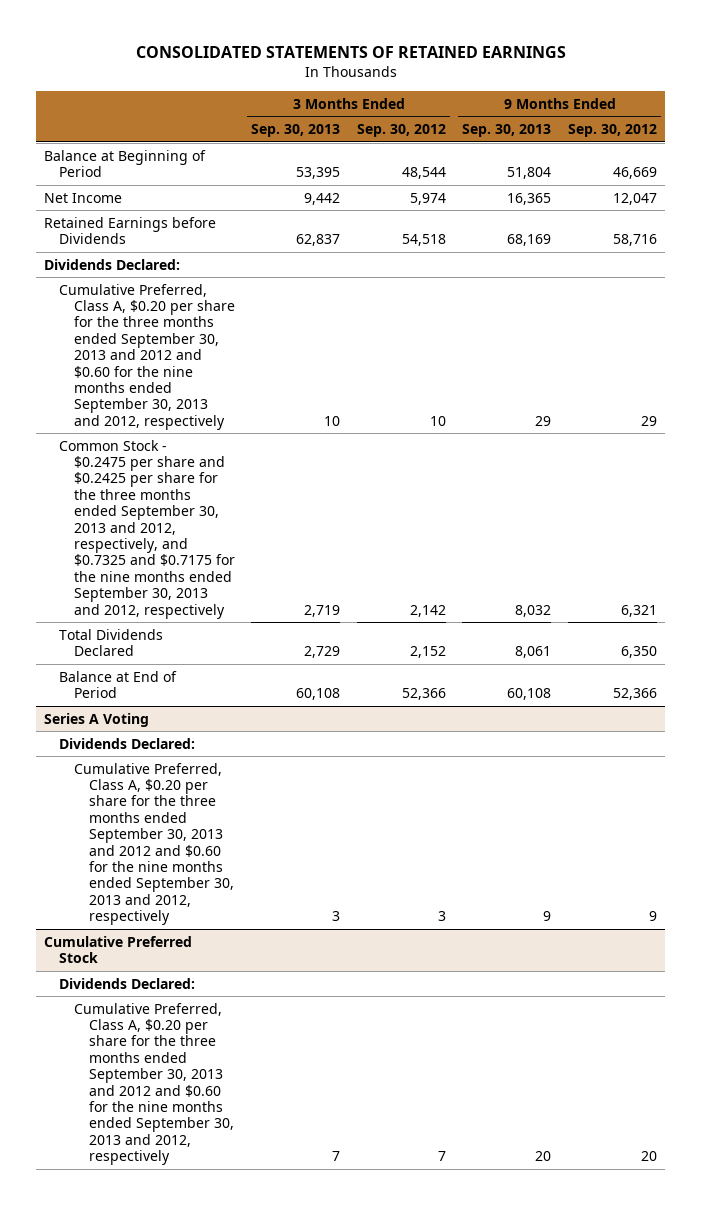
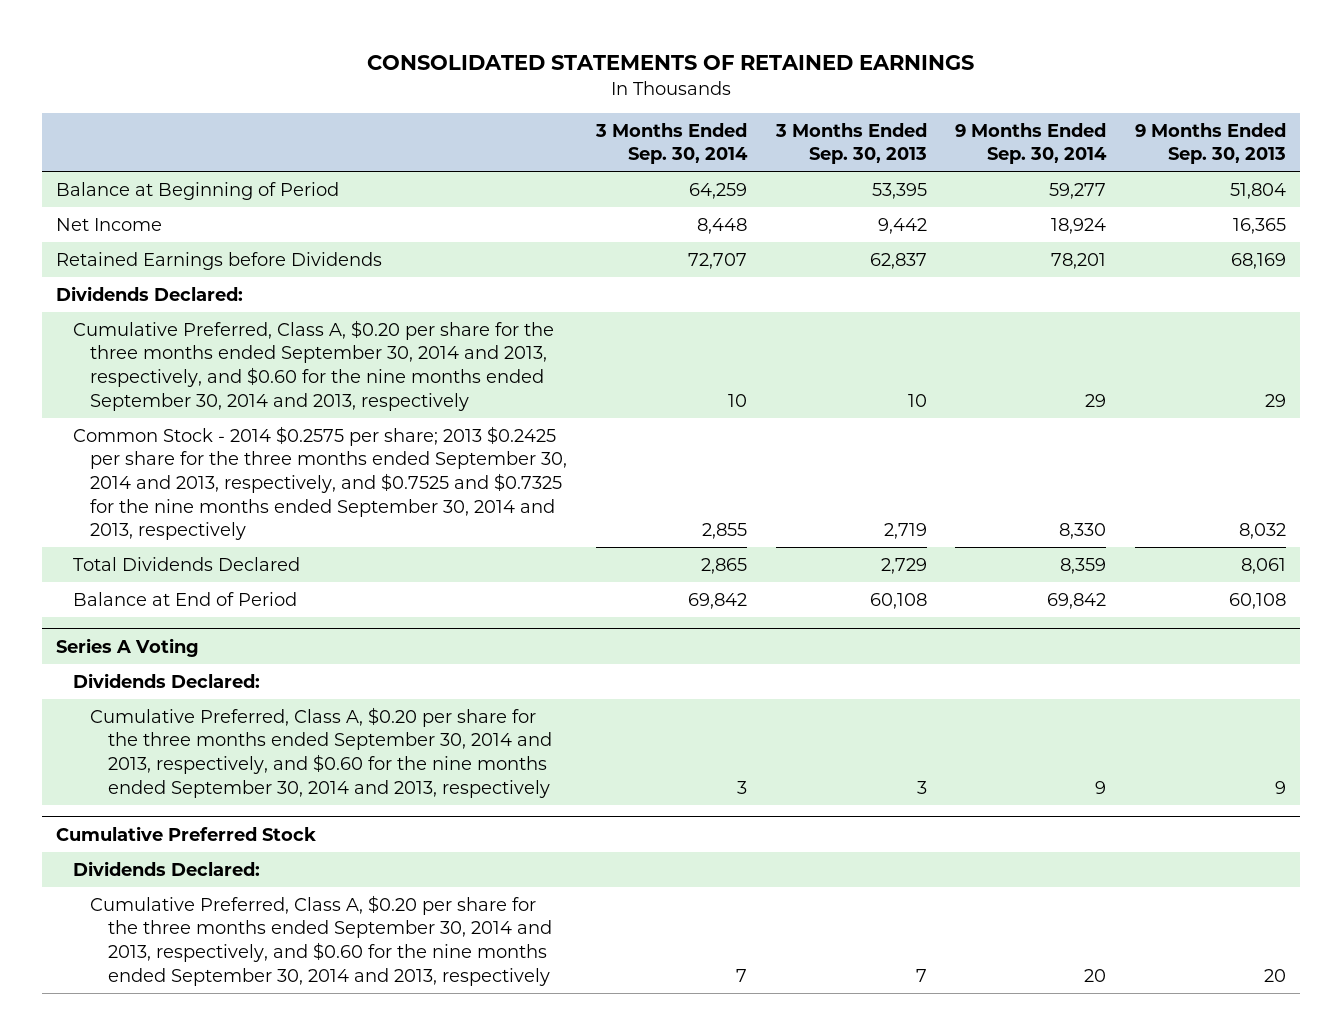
- | 3 Months Ended Sep. 30, 2013 | 3 Months Ended Sep. 30, 2012 | 9 Months Ended Sep. 30, 2013 | 9 Months Ended Sep. 30, 2012
+ | 3 Months Ended Sep. 30, 2014 | 3 Months Ended Sep. 30, 2013 | 9 Months Ended Sep. 30, 2014 | 9 Months Ended Sep. 30, 2013
- Cumulative Preferred, Class A, $0.20 per share for the three months ended September 30, 2013 and 2012 and $0.60 for the nine months ended September 30, 2013 and 2012, respectively | 10 | 10 | 29 | 29
- Common Stock - $0.2475 per share and $0.2425 per share for the three months ended September 30, 2013 and 2012, respectively, and $0.7325 and $0.7175 for the nine months ended September 30, 2013 and 2012, respectively | 2,719 | 2,142 | 8,032 | 6,321
+ Cumulative Preferred, Class A, $0.20 per share for the three months ended September 30, 2014 and 2013, respectively, and $0.60 for the nine months ended September 30, 2014 and 2013, respectively | 10 | 10 | 29 | 29
+ Common Stock - 2014 $0.2575 per share; 2013 $0.2425 per share for the three months ended September 30, 2014 and 2013, respectively, and $0.7525 and $0.7325 for the nine months ended September 30, 2014 and 2013, respectively | 2,855 | 2,719 | 8,330 | 8,032
@ Series A Voting
- Cumulative Preferred, Class A, $0.20 per share for the three months ended September 30, 2013 and 2012 and $0.60 for the nine months ended September 30, 2013 and 2012, respectively | 3 | 3 | 9 | 9
+ Cumulative Preferred, Class A, $0.20 per share for the three months ended September 30, 2014 and 2013, respectively, and $0.60 for the nine months ended September 30, 2014 and 2013, respectively | 3 | 3 | 9 | 9
@ Cumulative Preferred Stock
- Cumulative Preferred, Class A, $0.20 per share for the three months ended September 30, 2013 and 2012 and $0.60 for the nine months ended September 30, 2013 and 2012, respectively | 7 | 7 | 20 | 20
+ Cumulative Preferred, Class A, $0.20 per share for the three months ended September 30, 2014 and 2013, respectively, and $0.60 for the nine months ended September 30, 2014 and 2013, respectively | 7 | 7 | 20 | 20

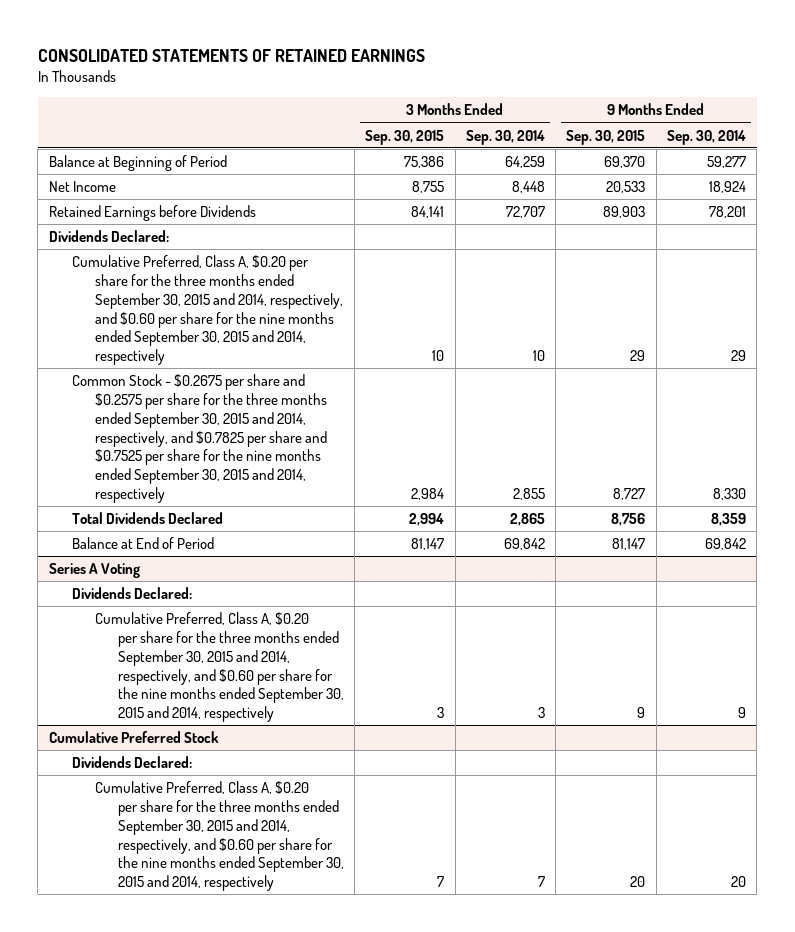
- | 3 Months Ended Sep. 30, 2014 | 3 Months Ended Sep. 30, 2013 | 9 Months Ended Sep. 30, 2014 | 9 Months Ended Sep. 30, 2013
+ | 3 Months Ended Sep. 30, 2015 | 3 Months Ended Sep. 30, 2014 | 9 Months Ended Sep. 30, 2015 | 9 Months Ended Sep. 30, 2014
- Cumulative Preferred, Class A, $0.20 per share for the three months ended September 30, 2014 and 2013, respectively, and $0.60 for the nine months ended September 30, 2014 and 2013, respectively | 10 | 10 | 29 | 29
- Common Stock - 2014 $0.2575 per share; 2013 $0.2425 per share for the three months ended September 30, 2014 and 2013, respectively, and $0.7525 and $0.7325 for the nine months ended September 30, 2014 and 2013, respectively | 2,855 | 2,719 | 8,330 | 8,032
+ Cumulative Preferred, Class A, $0.20 per share for the three months ended September 30, 2015 and 2014, respectively, and $0.60 per share for the nine months ended September 30, 2015 and 2014, respectively | 10 | 10 | 29 | 29
+ Common Stock - $0.2675 per share and $0.2575 per share for the three months ended September 30, 2015 and 2014, respectively, and $0.7825 per share and $0.7525 per share for the nine months ended September 30, 2015 and 2014, respectively | 2,984 | 2,855 | 8,727 | 8,330
@ Series A Voting
- Cumulative Preferred, Class A, $0.20 per share for the three months ended September 30, 2014 and 2013, respectively, and $0.60 for the nine months ended September 30, 2014 and 2013, respectively | 3 | 3 | 9 | 9
+ Cumulative Preferred, Class A, $0.20 per share for the three months ended September 30, 2015 and 2014, respectively, and $0.60 per share for the nine months ended September 30, 2015 and 2014, respectively | 3 | 3 | 9 | 9
@ Cumulative Preferred Stock
- Cumulative Preferred, Class A, $0.20 per share for the three months ended September 30, 2014 and 2013, respectively, and $0.60 for the nine months ended September 30, 2014 and 2013, respectively | 7 | 7 | 20 | 20
+ Cumulative Preferred, Class A, $0.20 per share for the three months ended September 30, 2015 and 2014, respectively, and $0.60 per share for the nine months ended September 30, 2015 and 2014, respectively | 7 | 7 | 20 | 20

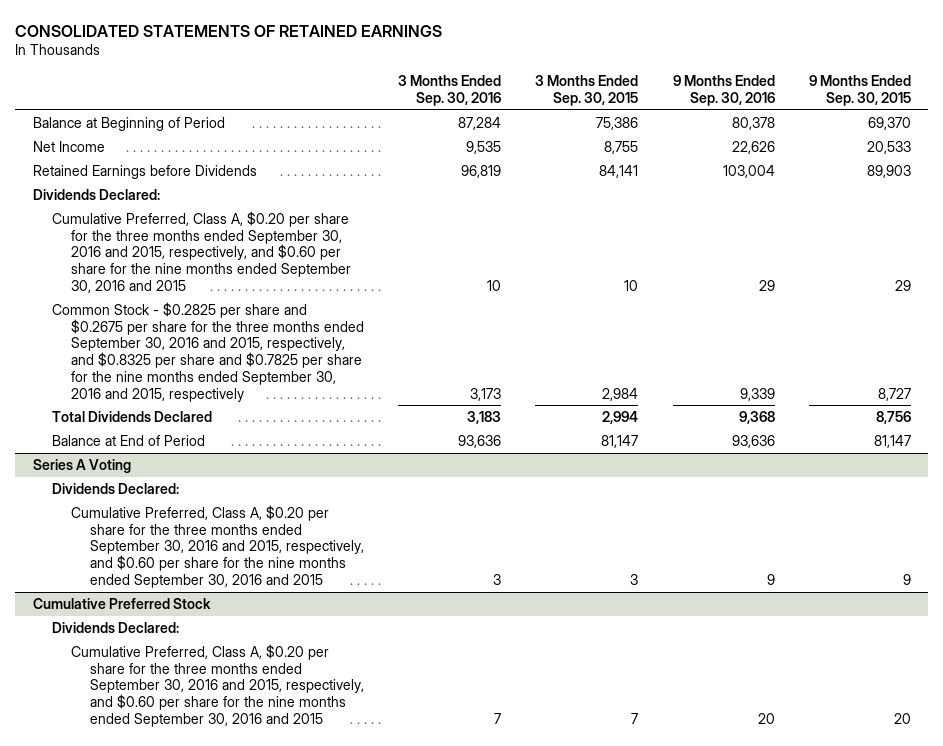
- | 3 Months Ended Sep. 30, 2015 | 3 Months Ended Sep. 30, 2014 | 9 Months Ended Sep. 30, 2015 | 9 Months Ended Sep. 30, 2014
+ | 3 Months Ended Sep. 30, 2016 | 3 Months Ended Sep. 30, 2015 | 9 Months Ended Sep. 30, 2016 | 9 Months Ended Sep. 30, 2015
- Cumulative Preferred, Class A, $0.20 per share for the three months ended September 30, 2015 and 2014, respectively, and $0.60 per share for the nine months ended September 30, 2015 and 2014, respectively | 10 | 10 | 29 | 29
- Common Stock - $0.2675 per share and $0.2575 per share for the three months ended September 30, 2015 and 2014, respectively, and $0.7825 per share and $0.7525 per share for the nine months ended September 30, 2015 and 2014, respectively | 2,984 | 2,855 | 8,727 | 8,330
+ Cumulative Preferred, Class A, $0.20 per share for the three months ended September 30, 2016 and 2015, respectively, and $0.60 per share for the nine months ended September 30, 2016 and 2015 | 10 | 10 | 29 | 29
+ Common Stock - $0.2825 per share and $0.2675 per share for the three months ended September 30, 2016 and 2015, respectively, and $0.8325 per share and $0.7825 per share for the nine months ended September 30, 2016 and 2015, respectively | 3,173 | 2,984 | 9,339 | 8,727
@ Series A Voting
- Cumulative Preferred, Class A, $0.20 per share for the three months ended September 30, 2015 and 2014, respectively, and $0.60 per share for the nine months ended September 30, 2015 and 2014, respectively | 3 | 3 | 9 | 9
+ Cumulative Preferred, Class A, $0.20 per share for the three months ended September 30, 2016 and 2015, respectively, and $0.60 per share for the nine months ended September 30, 2016 and 2015 | 3 | 3 | 9 | 9
@ Cumulative Preferred Stock
- Cumulative Preferred, Class A, $0.20 per share for the three months ended September 30, 2015 and 2014, respectively, and $0.60 per share for the nine months ended September 30, 2015 and 2014, respectively | 7 | 7 | 20 | 20
+ Cumulative Preferred, Class A, $0.20 per share for the three months ended September 30, 2016 and 2015, respectively, and $0.60 per share for the nine months ended September 30, 2016 and 2015 | 7 | 7 | 20 | 20

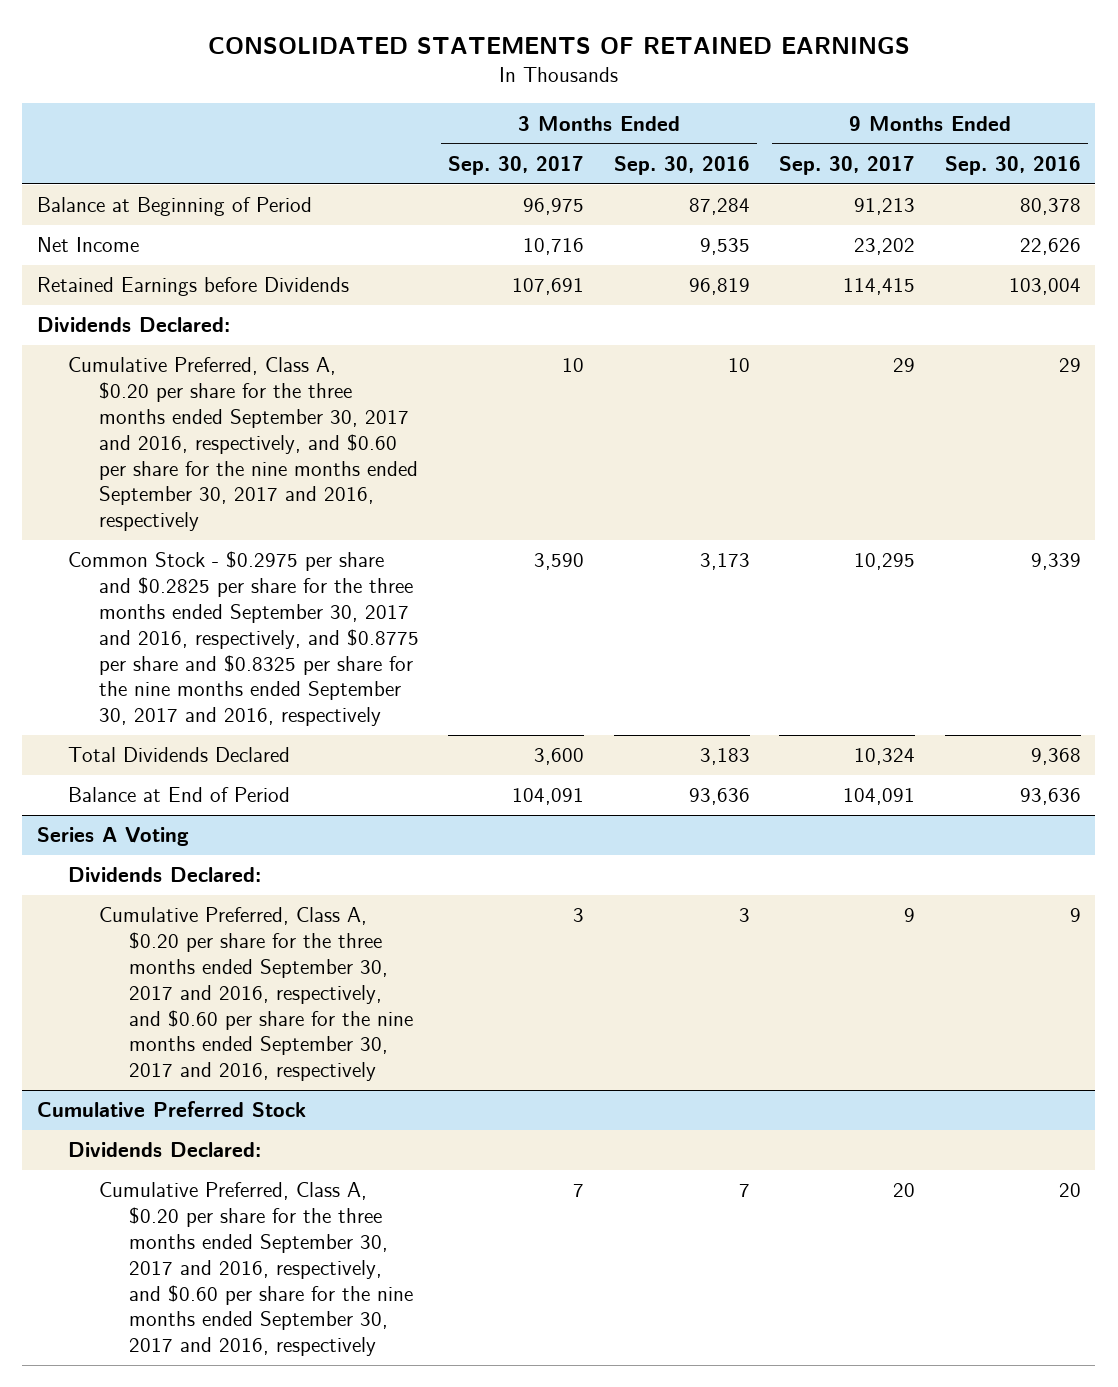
- | 3 Months Ended Sep. 30, 2016 | 3 Months Ended Sep. 30, 2015 | 9 Months Ended Sep. 30, 2016 | 9 Months Ended Sep. 30, 2015
+ | 3 Months Ended Sep. 30, 2017 | 3 Months Ended Sep. 30, 2016 | 9 Months Ended Sep. 30, 2017 | 9 Months Ended Sep. 30, 2016
- Cumulative Preferred, Class A, $0.20 per share for the three months ended September 30, 2016 and 2015, respectively, and $0.60 per share for the nine months ended September 30, 2016 and 2015 | 10 | 10 | 29 | 29
- Common Stock - $0.2825 per share and $0.2675 per share for the three months ended September 30, 2016 and 2015, respectively, and $0.8325 per share and $0.7825 per share for the nine months ended September 30, 2016 and 2015, respectively | 3,173 | 2,984 | 9,339 | 8,727
+ Cumulative Preferred, Class A, $0.20 per share for the three months ended September 30, 2017 and 2016, respectively, and $0.60 per share for the nine months ended September 30, 2017 and 2016, respectively | 10 | 10 | 29 | 29
+ Common Stock - $0.2975 per share and $0.2825 per share for the three months ended September 30, 2017 and 2016, respectively, and $0.8775 per share and $0.8325 per share for the nine months ended September 30, 2017 and 2016, respectively | 3,590 | 3,173 | 10,295 | 9,339
@ Series A Voting
- Cumulative Preferred, Class A, $0.20 per share for the three months ended September 30, 2016 and 2015, respectively, and $0.60 per share for the nine months ended September 30, 2016 and 2015 | 3 | 3 | 9 | 9
+ Cumulative Preferred, Class A, $0.20 per share for the three months ended September 30, 2017 and 2016, respectively, and $0.60 per share for the nine months ended September 30, 2017 and 2016, respectively | 3 | 3 | 9 | 9
@ Cumulative Preferred Stock
- Cumulative Preferred, Class A, $0.20 per share for the three months ended September 30, 2016 and 2015, respectively, and $0.60 per share for the nine months ended September 30, 2016 and 2015 | 7 | 7 | 20 | 20
+ Cumulative Preferred, Class A, $0.20 per share for the three months ended September 30, 2017 and 2016, respectively, and $0.60 per share for the nine months ended September 30, 2017 and 2016, respectively | 7 | 7 | 20 | 20

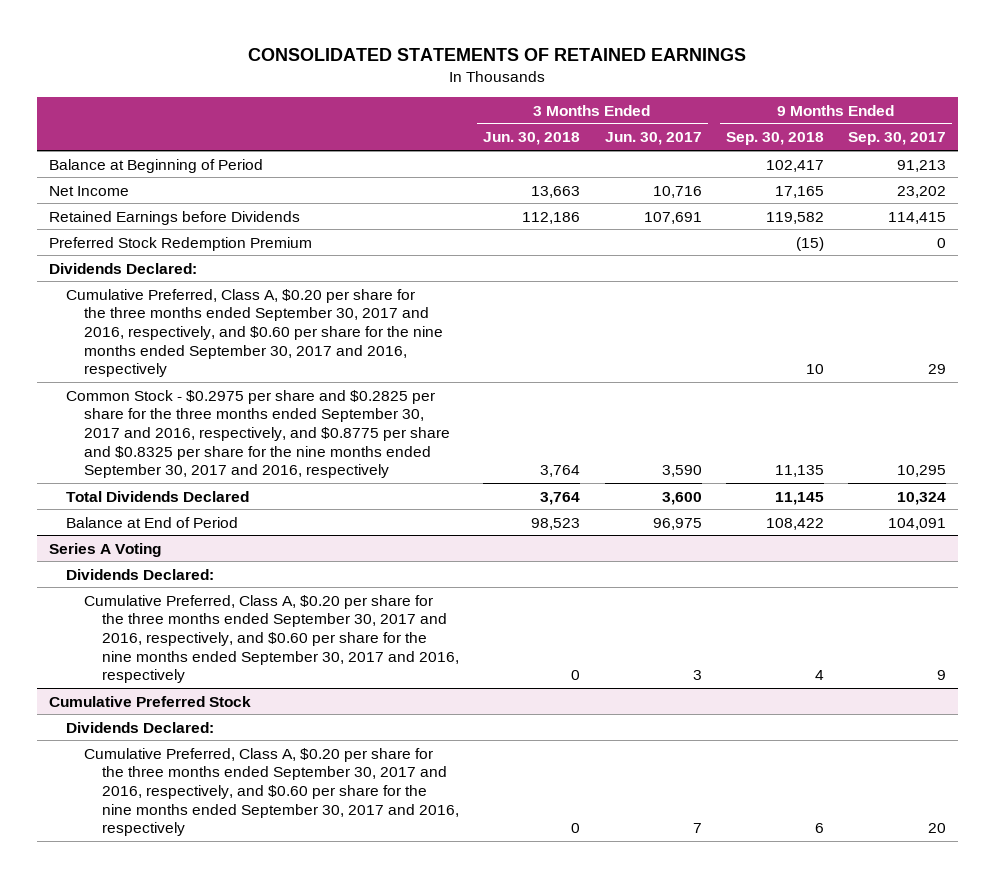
- | 3 Months Ended Sep. 30, 2017 | 3 Months Ended Sep. 30, 2016 | 9 Months Ended Sep. 30, 2017 | 9 Months Ended Sep. 30, 2016
+ | 3 Months Ended Jun. 30, 2018 | 3 Months Ended Jun. 30, 2017 | 9 Months Ended Sep. 30, 2018 | 9 Months Ended Sep. 30, 2017
+ Preferred Stock Redemption Premium | | | (15) | 0

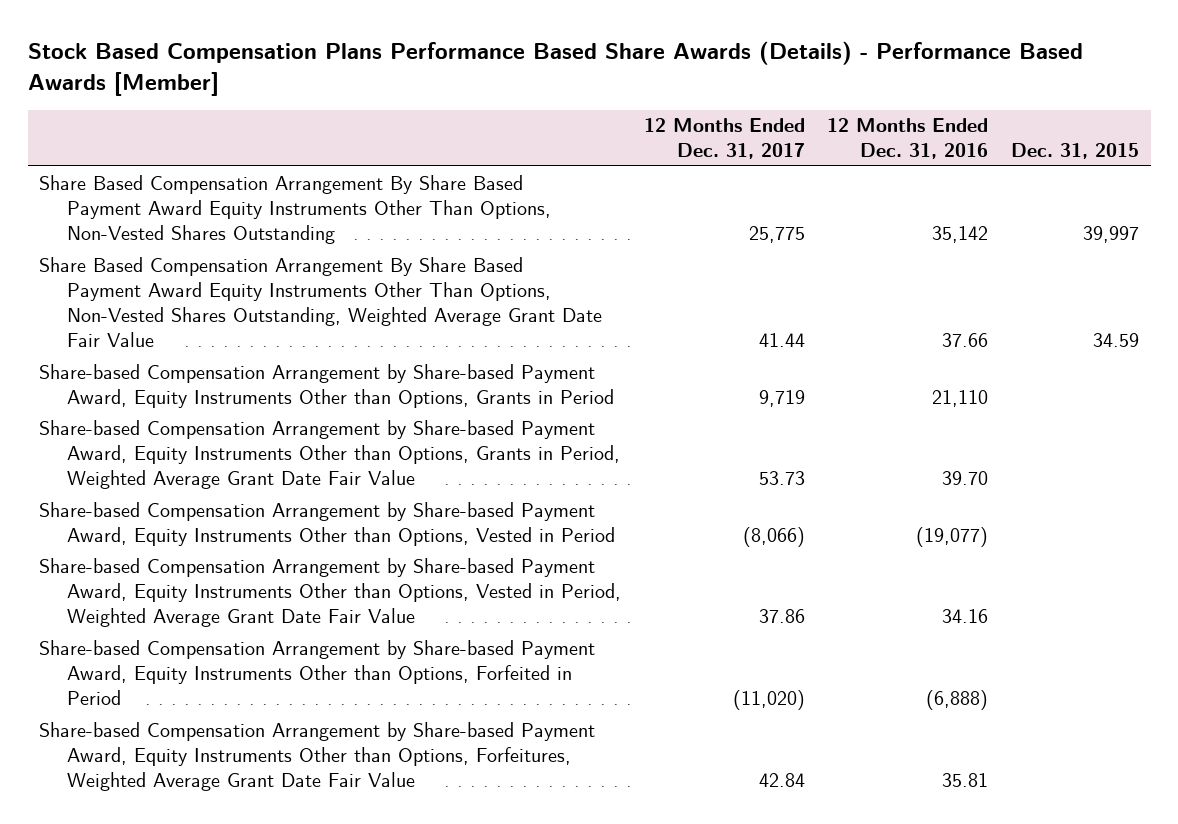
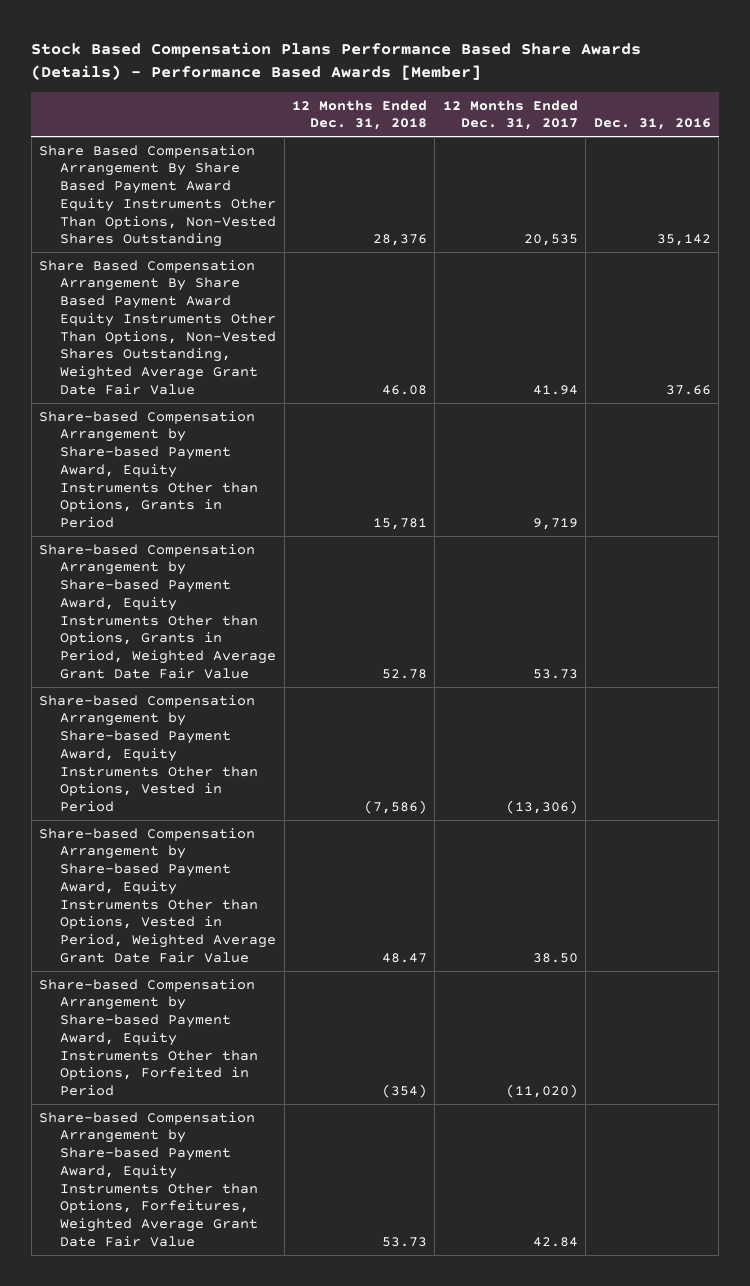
- | 12 Months Ended Dec. 31, 2017 | 12 Months Ended Dec. 31, 2016 | Dec. 31, 2015
+ | 12 Months Ended Dec. 31, 2018 | 12 Months Ended Dec. 31, 2017 | Dec. 31, 2016
- Share Based Compensation Arrangement By Share Based Payment Award Equity Instruments Other Than Options, Non-Vested Shares Outstanding | 25,775 | 35,142 | 39,997
- Share Based Compensation Arrangement By Share Based Payment Award Equity Instruments Other Than Options, Non-Vested Shares Outstanding, Weighted Average Grant Date Fair Value | 41.44 | 37.66 | 34.59
+ Share Based Compensation Arrangement By Share Based Payment Award Equity Instruments Other Than Options, Non-Vested Shares Outstanding | 28,376 | 20,535 | 35,142
+ Share Based Compensation Arrangement By Share Based Payment Award Equity Instruments Other Than Options, Non-Vested Shares Outstanding, Weighted Average Grant Date Fair Value | 46.08 | 41.94 | 37.66
- Share-based Compensation Arrangement by Share-based Payment Award, Equity Instruments Other than Options, Vested in Period | (8,066) | (19,077) |
- Share-based Compensation Arrangement by Share-based Payment Award, Equity Instruments Other than Options, Vested in Period, Weighted Average Grant Date Fair Value | 37.86 | 34.16 |
+ Share-based Compensation Arrangement by Share-based Payment Award, Equity Instruments Other than Options, Vested in Period | (7,586) | (13,306) |
+ Share-based Compensation Arrangement by Share-based Payment Award, Equity Instruments Other than Options, Vested in Period, Weighted Average Grant Date Fair Value | 48.47 | 38.50 |

